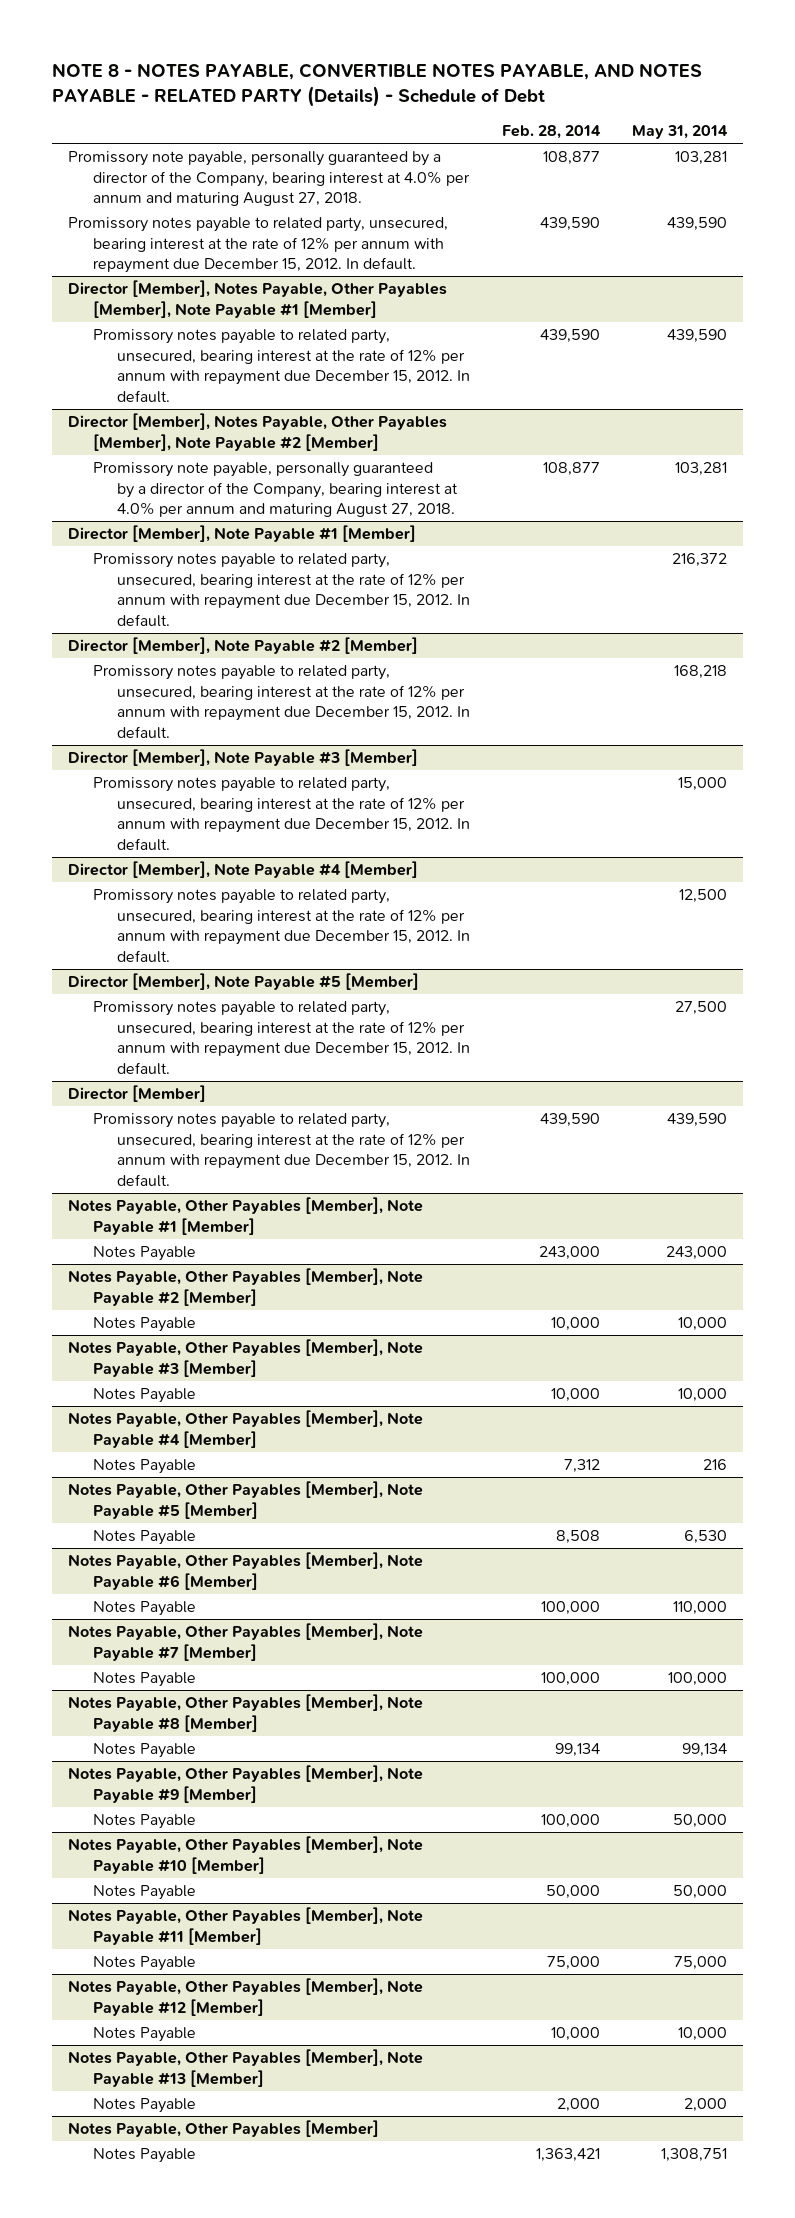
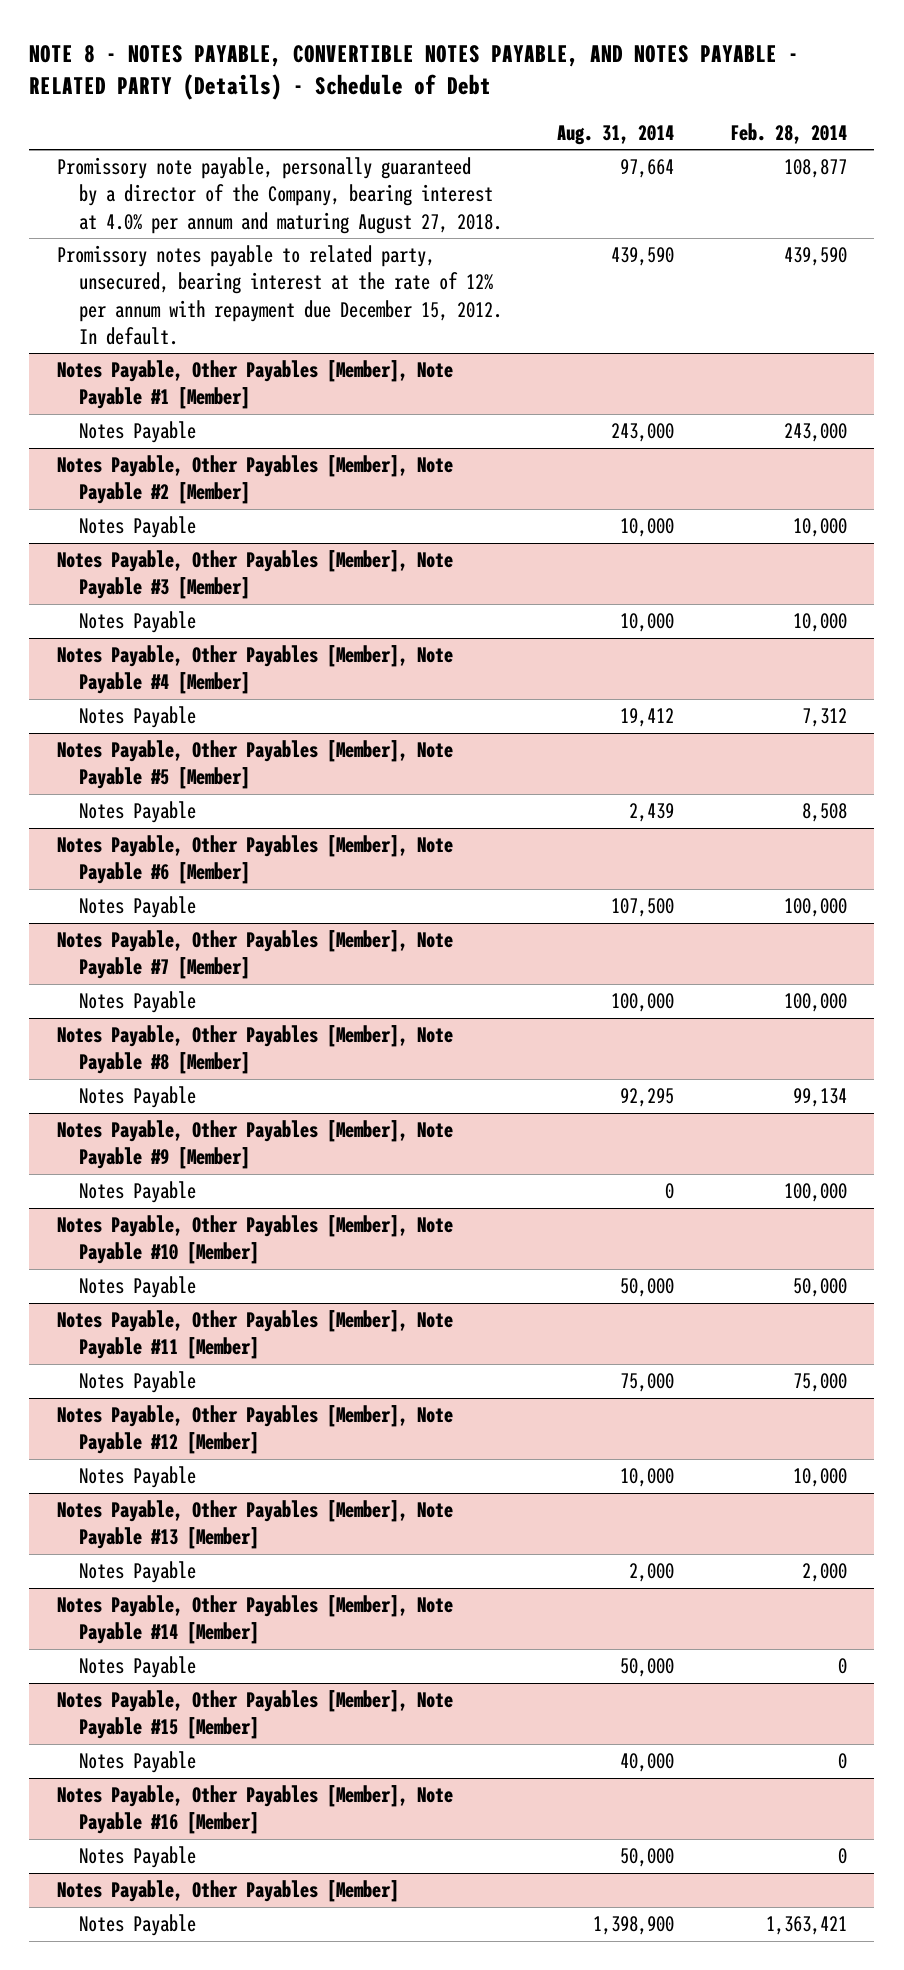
- | Feb. 28, 2014 | May 31, 2014
+ | Aug. 31, 2014 | Feb. 28, 2014
- Director [Member], Notes Payable, Other Payables [Member], Note Payable #1 [Member]
- Promissory notes payable to related party, unsecured, bearing interest at the rate of 12% per annum with repayment due December 15, 2012. In default. | 439,590 | 439,590
- Director [Member], Notes Payable, Other Payables [Member], Note Payable #2 [Member]
- Promissory note payable, personally guaranteed by a director of the Company, bearing interest at 4.0% per annum and maturing August 27, 2018. | 108,877 | 103,281
- Director [Member], Note Payable #1 [Member]
- Promissory notes payable to related party, unsecured, bearing interest at the rate of 12% per annum with repayment due December 15, 2012. In default. | | 216,372
- Director [Member], Note Payable #2 [Member]
- Promissory notes payable to related party, unsecured, bearing interest at the rate of 12% per annum with repayment due December 15, 2012. In default. | | 168,218
- Director [Member], Note Payable #3 [Member]
- Promissory notes payable to related party, unsecured, bearing interest at the rate of 12% per annum with repayment due December 15, 2012. In default. | | 15,000
- Director [Member], Note Payable #4 [Member]
- Promissory notes payable to related party, unsecured, bearing interest at the rate of 12% per annum with repayment due December 15, 2012. In default. | | 12,500
- Director [Member], Note Payable #5 [Member]
- Promissory notes payable to related party, unsecured, bearing interest at the rate of 12% per annum with repayment due December 15, 2012. In default. | | 27,500
- Director [Member]
- Promissory notes payable to related party, unsecured, bearing interest at the rate of 12% per annum with repayment due December 15, 2012. In default. | 439,590 | 439,590
+ Notes Payable, Other Payables [Member], Note Payable #14 [Member]
+ Notes Payable | 50,000 | 0
+ Notes Payable, Other Payables [Member], Note Payable #15 [Member]
+ Notes Payable | 40,000 | 0
+ Notes Payable, Other Payables [Member], Note Payable #16 [Member]
+ Notes Payable | 50,000 | 0

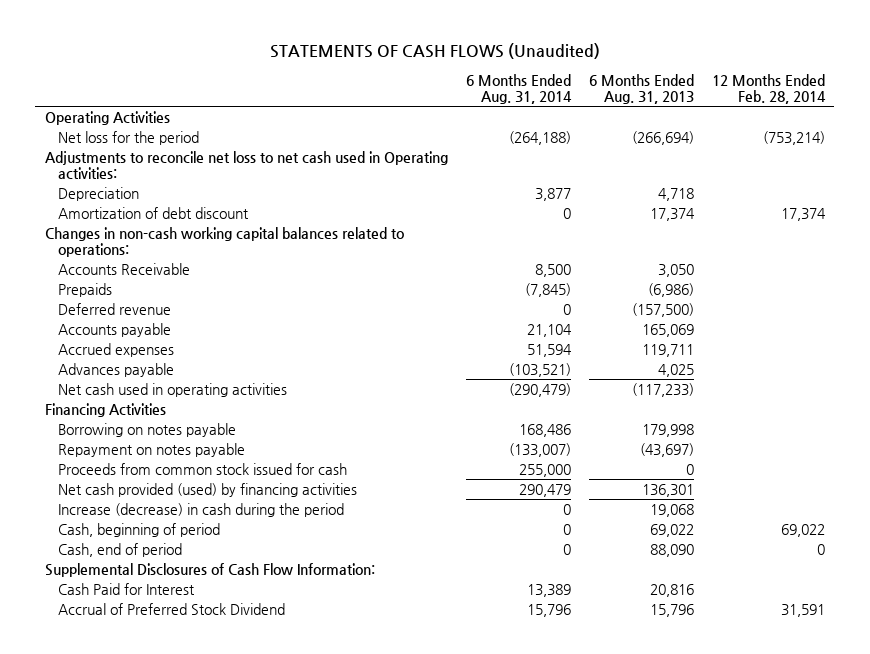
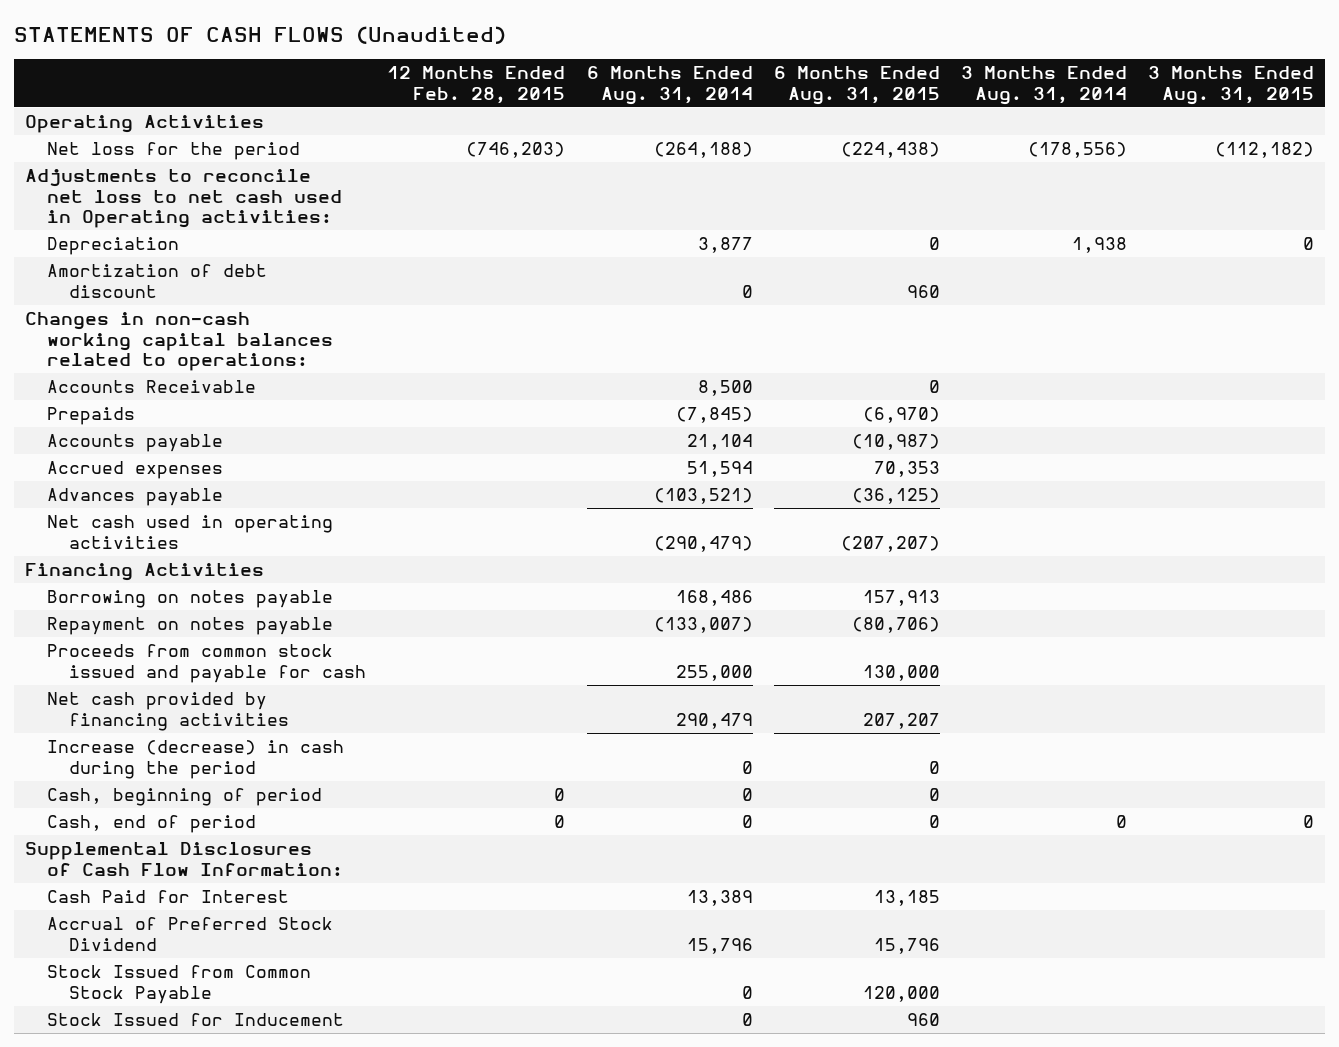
- | 6 Months Ended Aug. 31, 2014 | 6 Months Ended Aug. 31, 2013 | 12 Months Ended Feb. 28, 2014
+ | 12 Months Ended Feb. 28, 2015 | 6 Months Ended Aug. 31, 2014 | 6 Months Ended Aug. 31, 2015 | 3 Months Ended Aug. 31, 2014 | 3 Months Ended Aug. 31, 2015
- Deferred revenue | 0 | (157,500) |
- Proceeds from common stock issued for cash | 255,000 | 0 |
- Net cash provided (used) by financing activities | 290,479 | 136,301 |
+ Proceeds from common stock issued and payable for cash | | 255,000 | 130,000 | |
+ Net cash provided by financing activities | | 290,479 | 207,207 | |
+ Stock Issued from Common Stock Payable | | 0 | 120,000 | |
+ Stock Issued for Inducement | | 0 | 960 | |

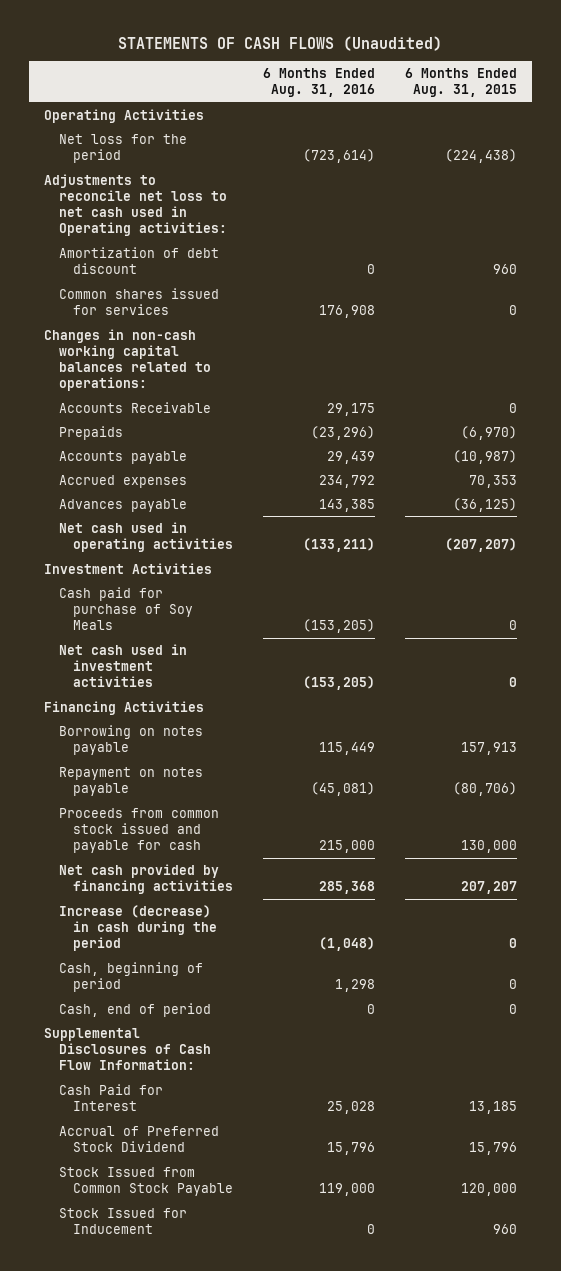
- | 12 Months Ended Feb. 28, 2015 | 6 Months Ended Aug. 31, 2014 | 6 Months Ended Aug. 31, 2015 | 3 Months Ended Aug. 31, 2014 | 3 Months Ended Aug. 31, 2015
+ | 6 Months Ended Aug. 31, 2016 | 6 Months Ended Aug. 31, 2015
- Depreciation | | 3,877 | 0 | 1,938 | 0
+ Common shares issued for services | 176,908 | 0
+ Investment Activities
+ Cash paid for purchase of Soy Meals | (153,205) | 0
+ Net cash used in investment activities | (153,205) | 0

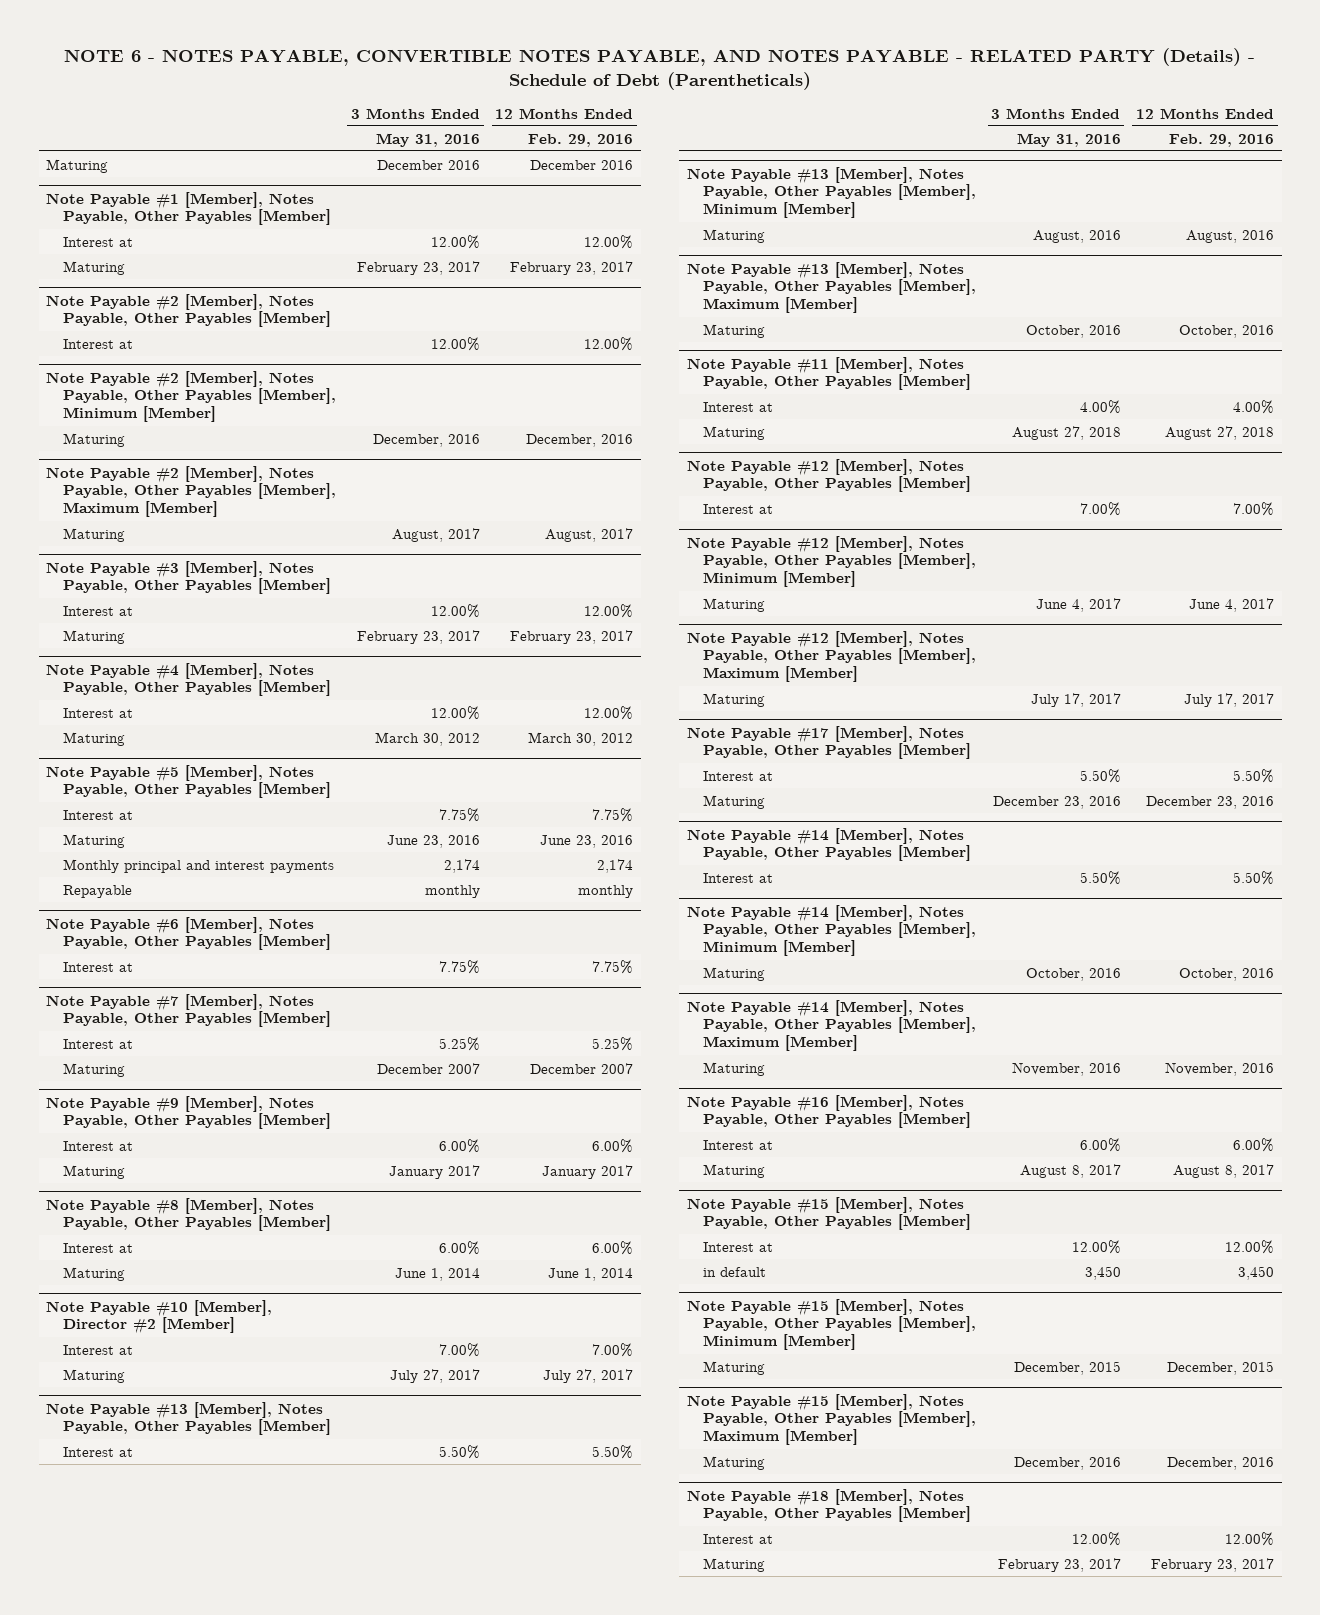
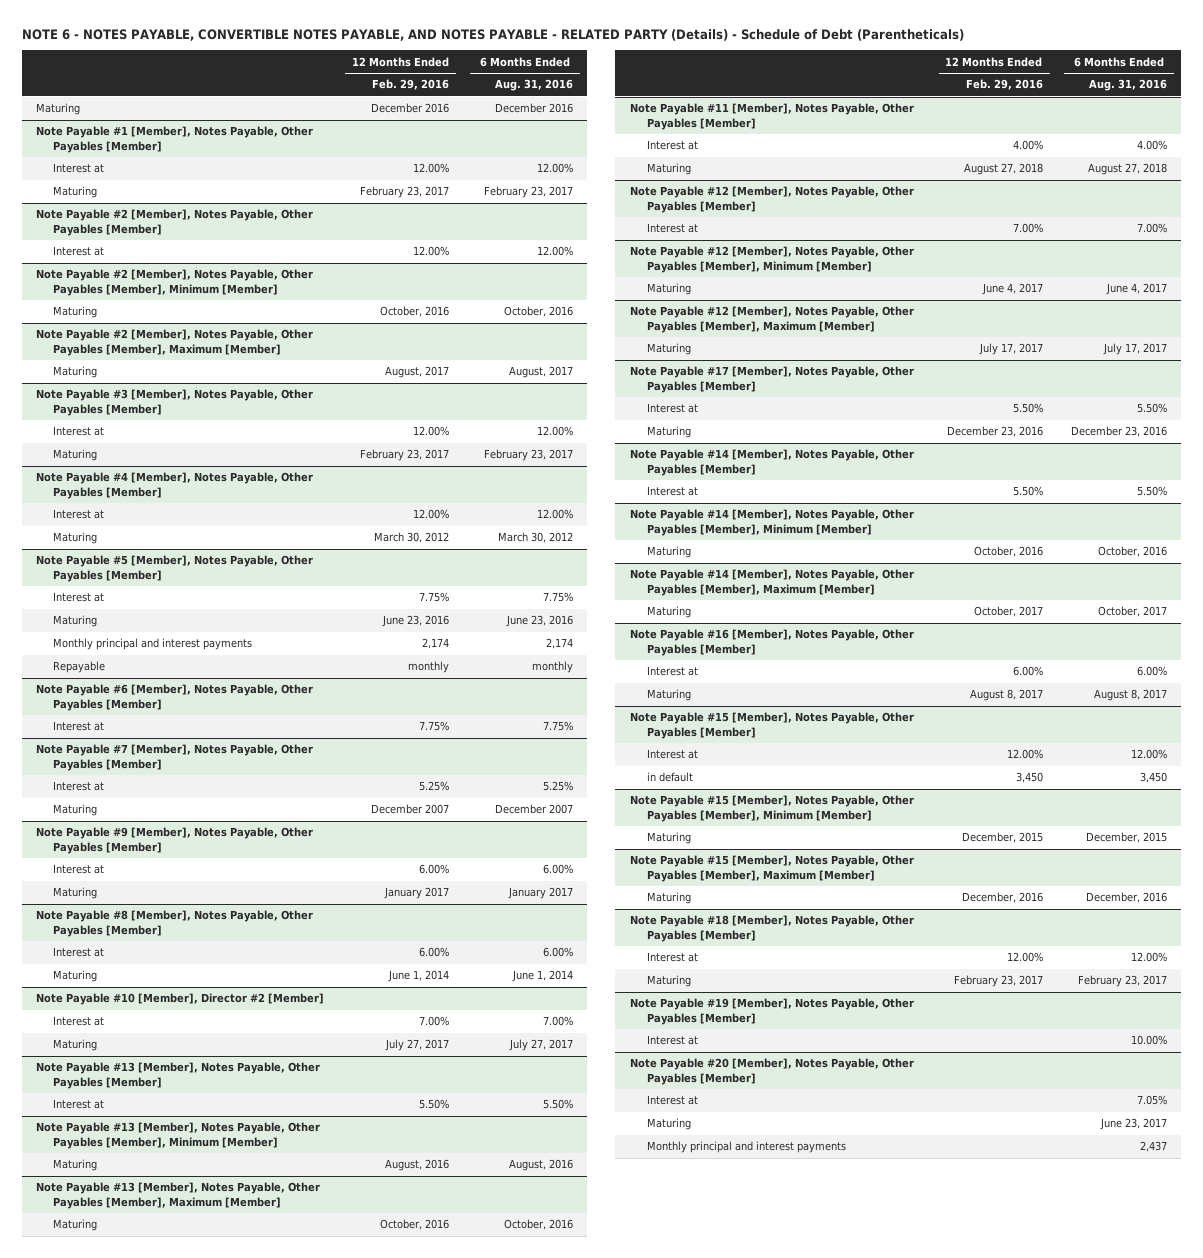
- | 3 Months Ended May 31, 2016 | 12 Months Ended Feb. 29, 2016
+ | 12 Months Ended Feb. 29, 2016 | 6 Months Ended Aug. 31, 2016
@ Note Payable #2 [Member], Notes Payable, Other Payables [Member], Minimum [Member]
- Maturing | December, 2016 | December, 2016
+ Maturing | October, 2016 | October, 2016
@ Note Payable #14 [Member], Notes Payable, Other Payables [Member], Maximum [Member]
- Maturing | November, 2016 | November, 2016
+ Maturing | October, 2017 | October, 2017
+ Note Payable #19 [Member], Notes Payable, Other Payables [Member]
+ Interest at | | 10.00%
+ Note Payable #20 [Member], Notes Payable, Other Payables [Member]
+ Interest at | | 7.05%
+ Maturing | | June 23, 2017
+ Monthly principal and interest payments | | 2,437

